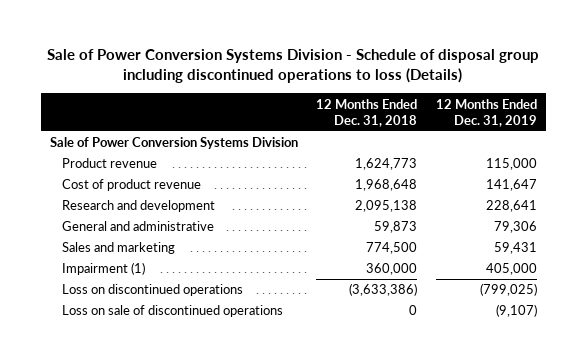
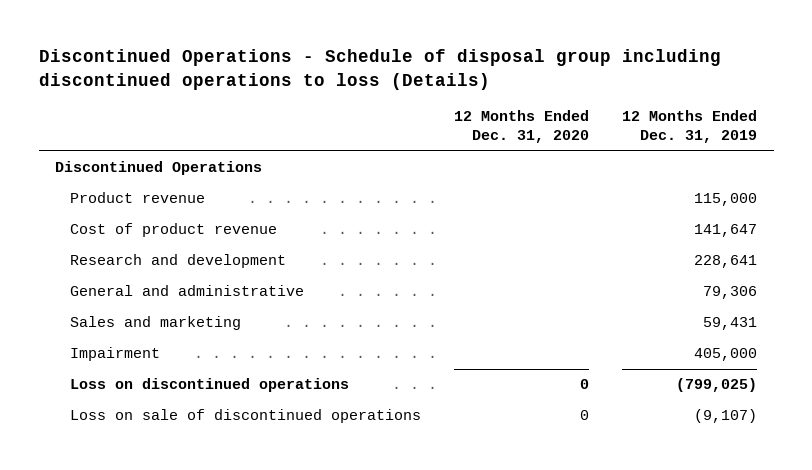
- Sale of Power Conversion Systems Division - Schedule of disposal group including discontinued operations to loss (Details)
+ Discontinued Operations - Schedule of disposal group including discontinued operations to loss (Details)
- | 12 Months Ended Dec. 31, 2018 | 12 Months Ended Dec. 31, 2019
+ | 12 Months Ended Dec. 31, 2020 | 12 Months Ended Dec. 31, 2019
- Sale of Power Conversion Systems Division
+ Discontinued Operations
- Impairment (1) | 360,000 | 405,000
+ Impairment | | 405,000

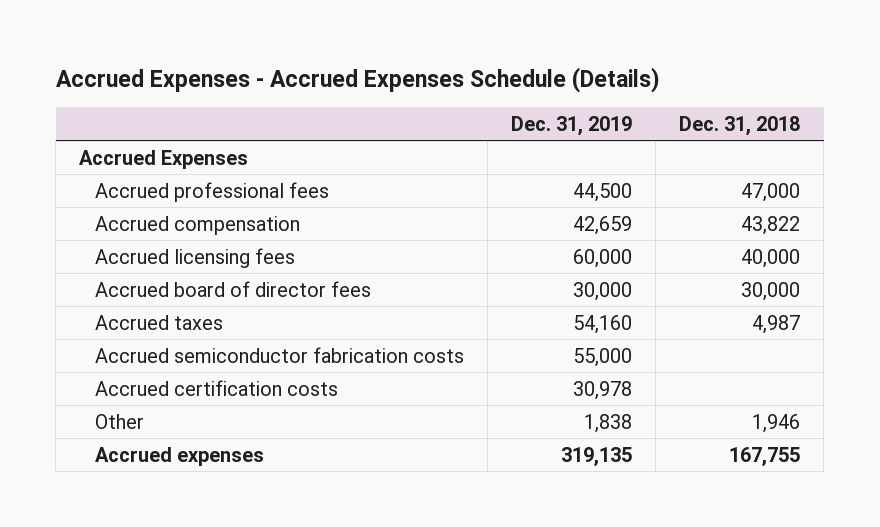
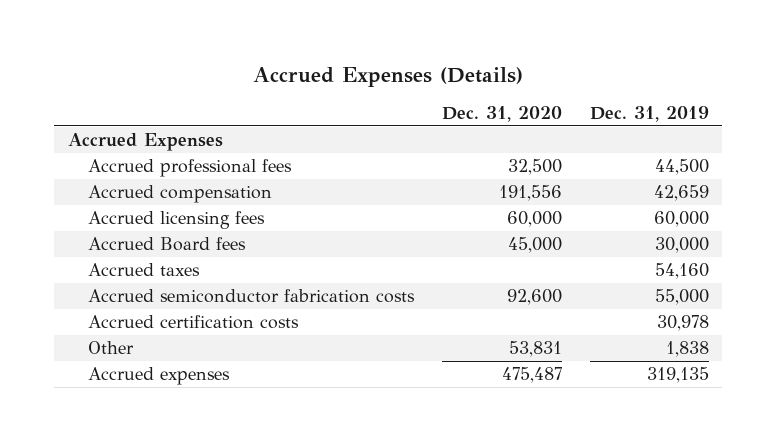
- Accrued Expenses - Accrued Expenses Schedule (Details)
+ Accrued Expenses (Details)
- | Dec. 31, 2019 | Dec. 31, 2018
+ | Dec. 31, 2020 | Dec. 31, 2019
- Accrued board of director fees | 30,000 | 30,000
+ Accrued Board fees | 45,000 | 30,000

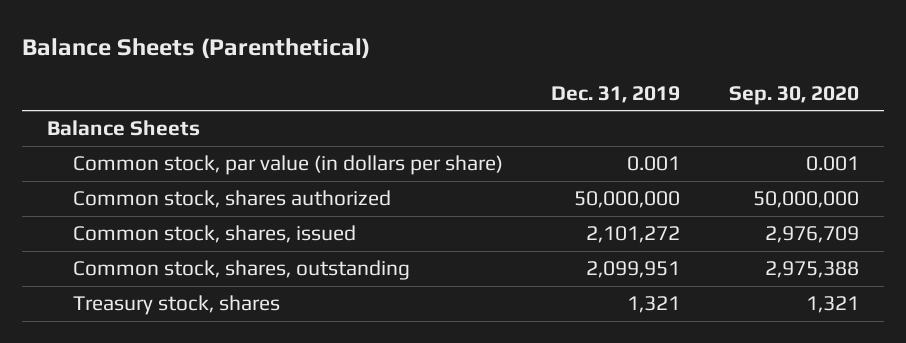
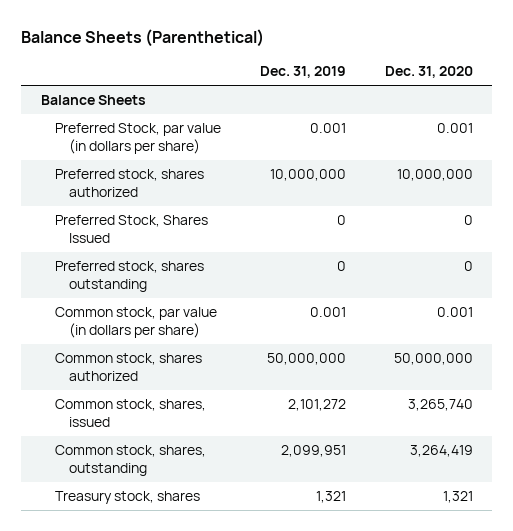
- | Dec. 31, 2019 | Sep. 30, 2020
+ | Dec. 31, 2019 | Dec. 31, 2020
+ Preferred Stock, par value (in dollars per share) | 0.001 | 0.001
+ Preferred stock, shares authorized | 10,000,000 | 10,000,000
+ Preferred Stock, Shares Issued | 0 | 0
+ Preferred stock, shares outstanding | 0 | 0

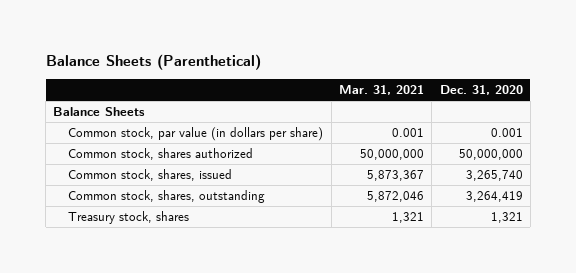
- | Dec. 31, 2019 | Dec. 31, 2020
+ | Mar. 31, 2021 | Dec. 31, 2020
- Preferred Stock, par value (in dollars per share) | 0.001 | 0.001
- Preferred stock, shares authorized | 10,000,000 | 10,000,000
- Preferred Stock, Shares Issued | 0 | 0
- Preferred stock, shares outstanding | 0 | 0

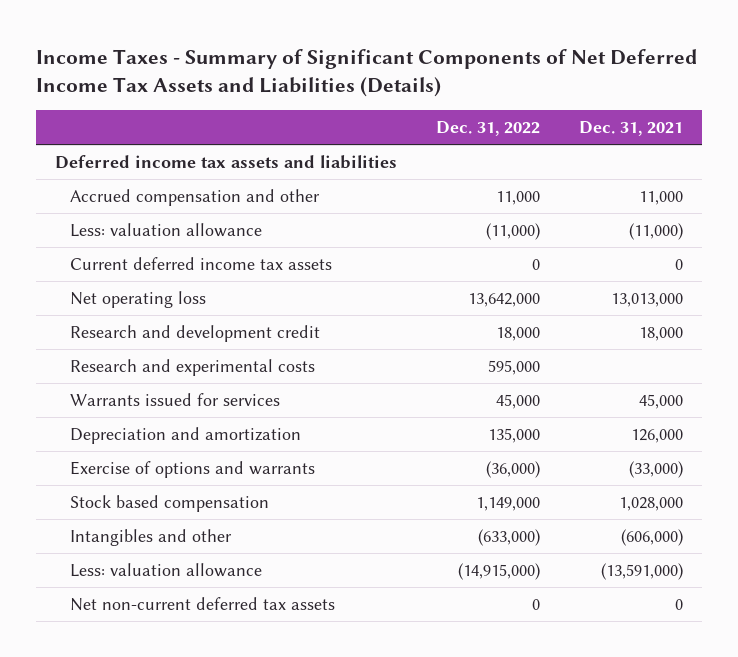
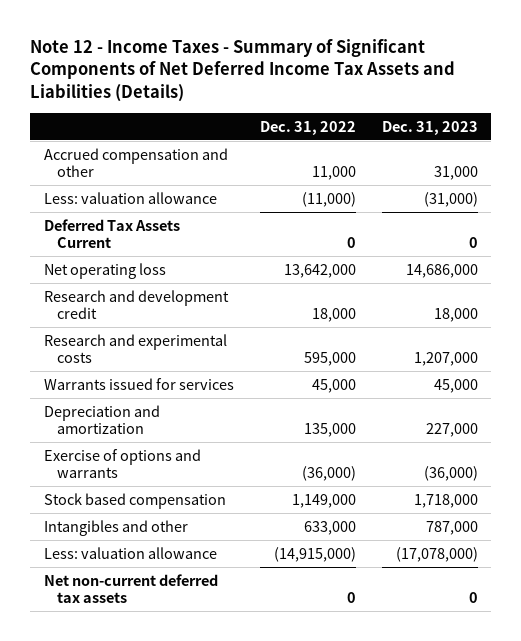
- Income Taxes - Summary of Significant Components of Net Deferred Income Tax Assets and Liabilities (Details)
+ Note 12 - Income Taxes - Summary of Significant Components of Net Deferred Income Tax Assets and Liabilities (Details)
- | Dec. 31, 2022 | Dec. 31, 2021
+ | Dec. 31, 2022 | Dec. 31, 2023
- Deferred income tax assets and liabilities
- Current deferred income tax assets | 0 | 0
+ Deferred Tax Assets Current | 0 | 0
- Intangibles and other | (633,000) | (606,000)
+ Intangibles and other | 633,000 | 787,000

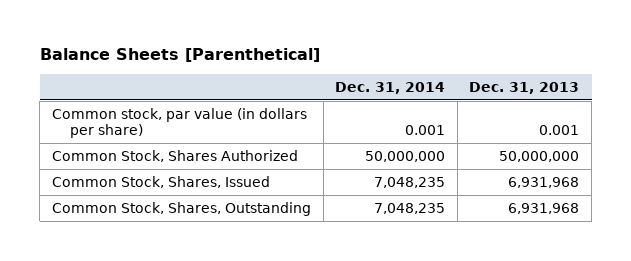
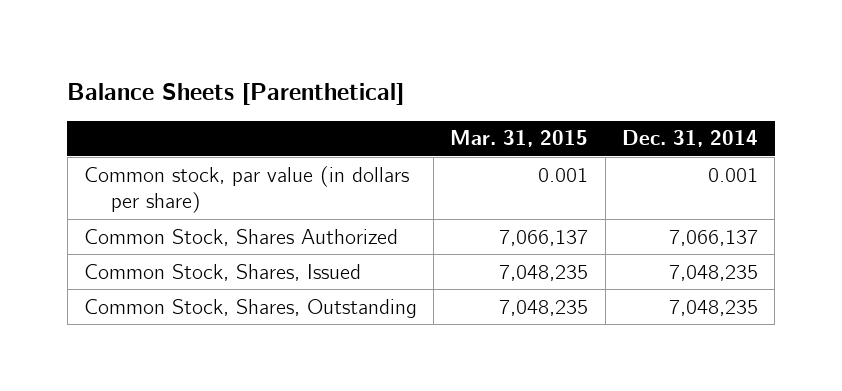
- | Dec. 31, 2014 | Dec. 31, 2013
+ | Mar. 31, 2015 | Dec. 31, 2014
- Common Stock, Shares Authorized | 50,000,000 | 50,000,000
+ Common Stock, Shares Authorized | 7,066,137 | 7,066,137

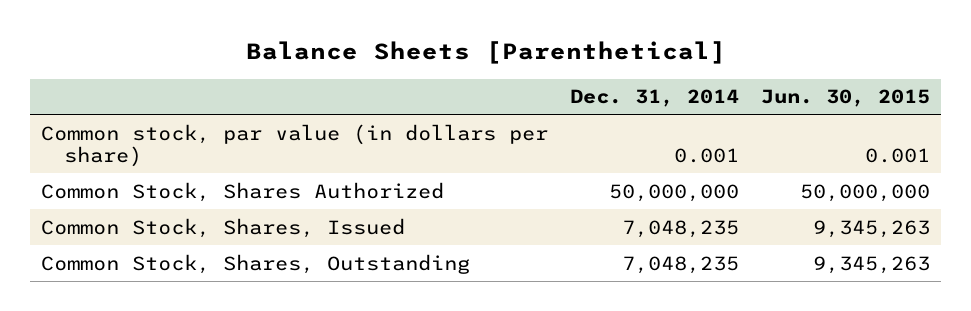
- | Mar. 31, 2015 | Dec. 31, 2014
+ | Dec. 31, 2014 | Jun. 30, 2015
- Common Stock, Shares Authorized | 7,066,137 | 7,066,137
+ Common Stock, Shares Authorized | 50,000,000 | 50,000,000

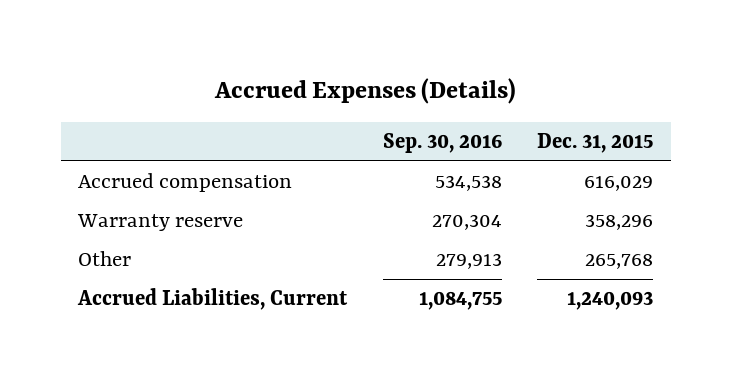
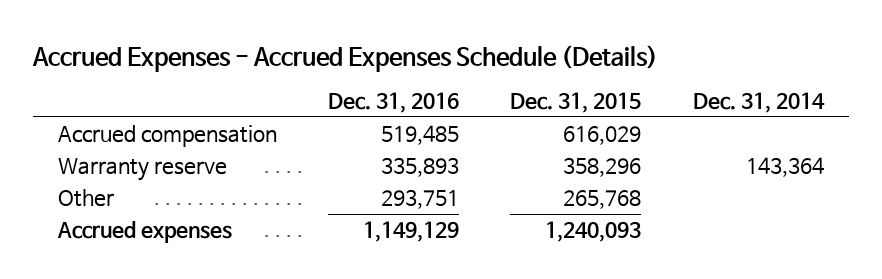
- Accrued Expenses (Details)
+ Accrued Expenses - Accrued Expenses Schedule (Details)
- | Sep. 30, 2016 | Dec. 31, 2015
+ | Dec. 31, 2016 | Dec. 31, 2015 | Dec. 31, 2014
- Accrued Liabilities, Current | 1,084,755 | 1,240,093
+ Accrued expenses | 1,149,129 | 1,240,093 |

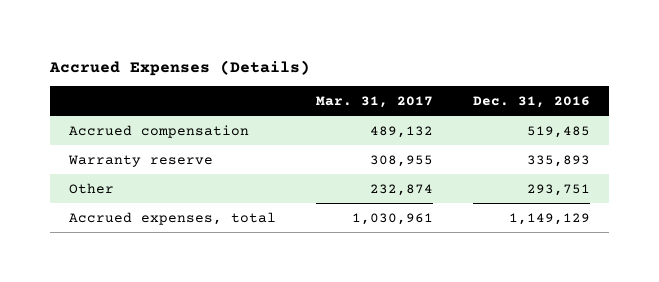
- Accrued Expenses - Accrued Expenses Schedule (Details)
+ Accrued Expenses (Details)
- | Dec. 31, 2016 | Dec. 31, 2015 | Dec. 31, 2014
+ | Mar. 31, 2017 | Dec. 31, 2016
- Accrued expenses | 1,149,129 | 1,240,093 |
+ Accrued expenses, total | 1,030,961 | 1,149,129

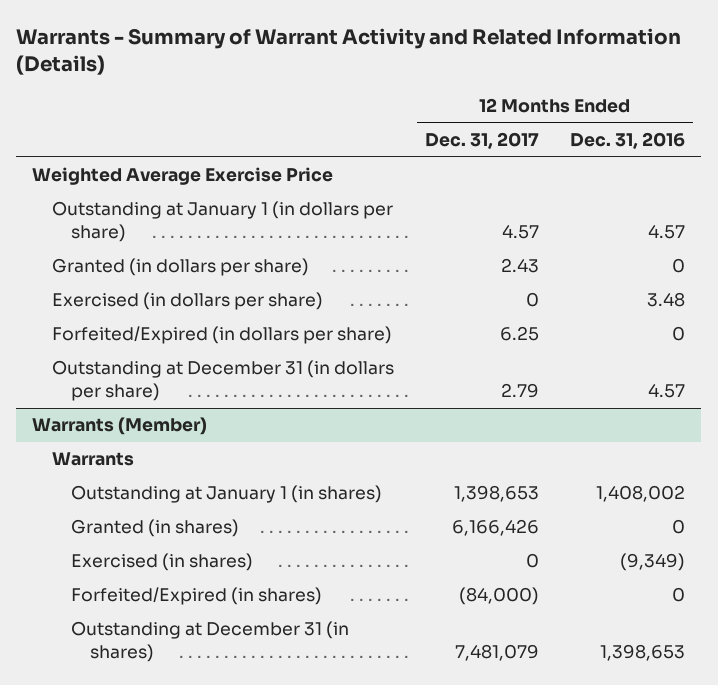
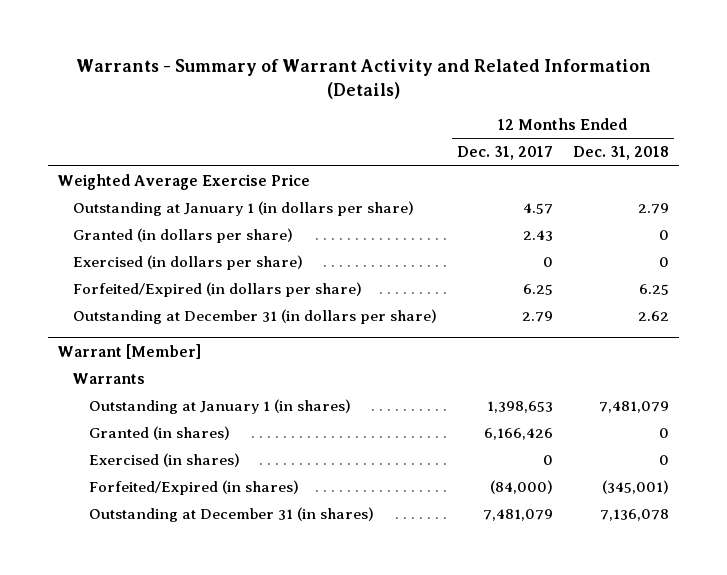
- | 12 Months Ended Dec. 31, 2017 | 12 Months Ended Dec. 31, 2016
+ | 12 Months Ended Dec. 31, 2017 | 12 Months Ended Dec. 31, 2018
- Warrants (Member)
+ Warrant [Member]

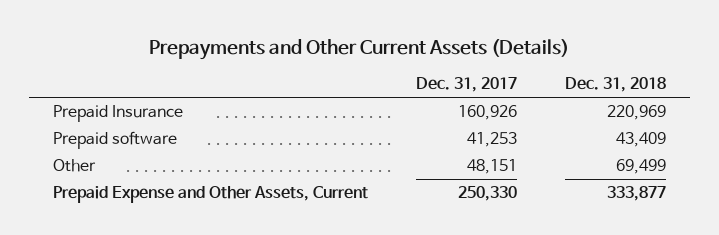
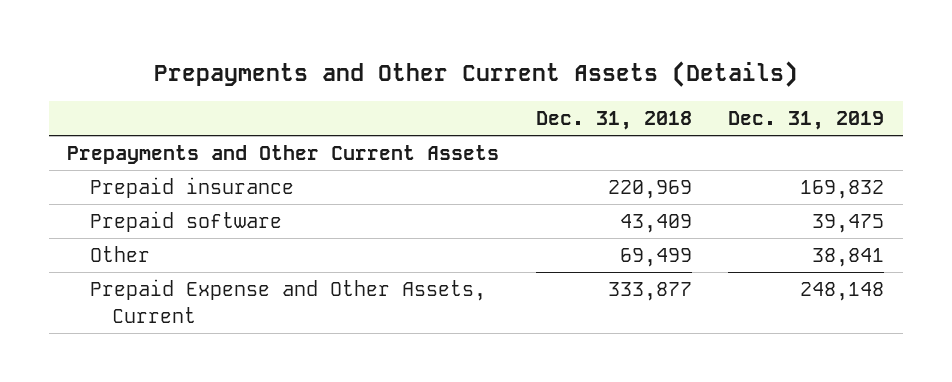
- | Dec. 31, 2017 | Dec. 31, 2018
+ | Dec. 31, 2018 | Dec. 31, 2019
- Prepaid Insurance | 160,926 | 220,969
+ Prepayments and Other Current Assets
+ Prepaid insurance | 220,969 | 169,832

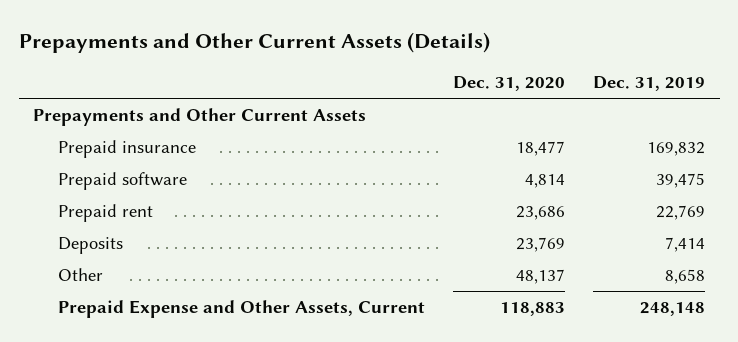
- | Dec. 31, 2018 | Dec. 31, 2019
+ | Dec. 31, 2020 | Dec. 31, 2019
- Other | 69,499 | 38,841
+ Prepaid rent | 23,686 | 22,769
+ Deposits | 23,769 | 7,414
+ Other | 48,137 | 8,658

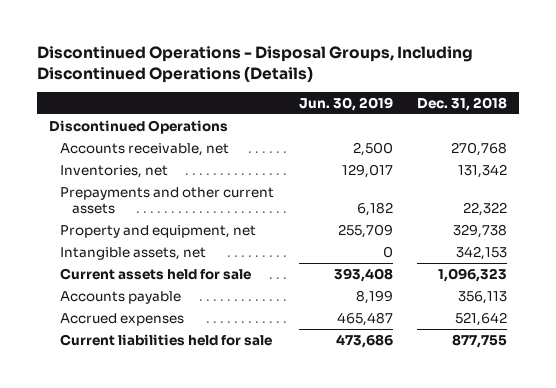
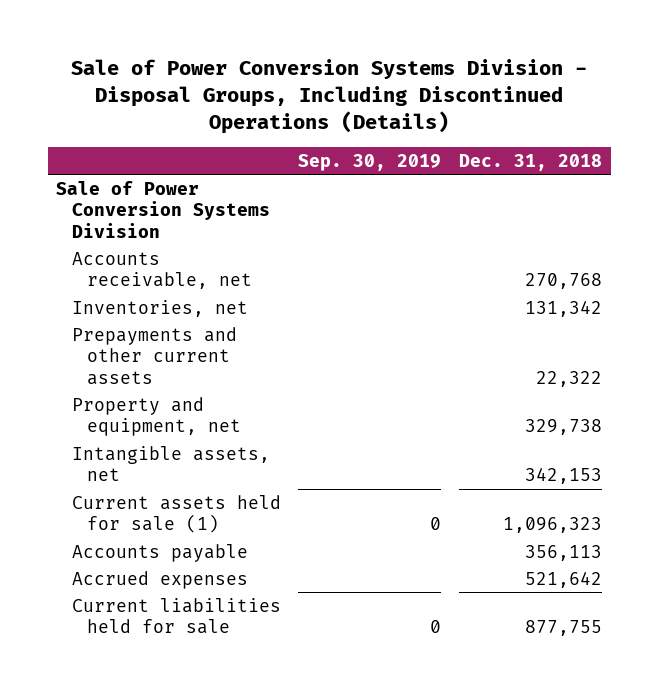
- Discontinued Operations - Disposal Groups, Including Discontinued Operations (Details)
+ Sale of Power Conversion Systems Division - Disposal Groups, Including Discontinued Operations (Details)
- | Jun. 30, 2019 | Dec. 31, 2018
+ | Sep. 30, 2019 | Dec. 31, 2018
- Discontinued Operations
+ Sale of Power Conversion Systems Division
- Current assets held for sale | 393,408 | 1,096,323
+ Current assets held for sale (1) | 0 | 1,096,323

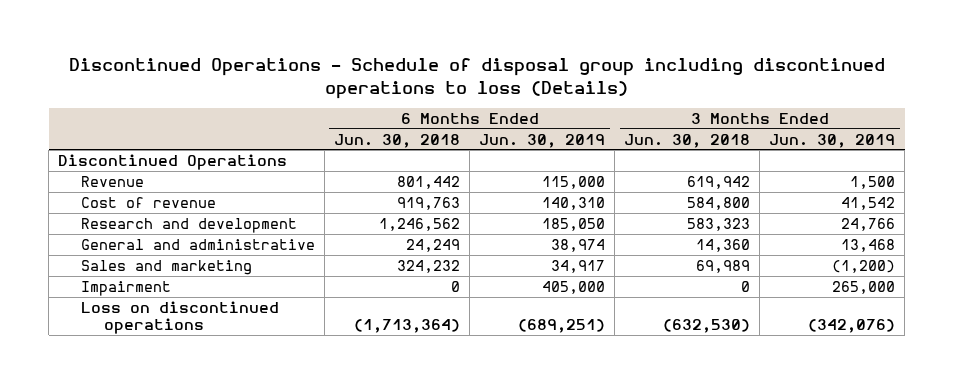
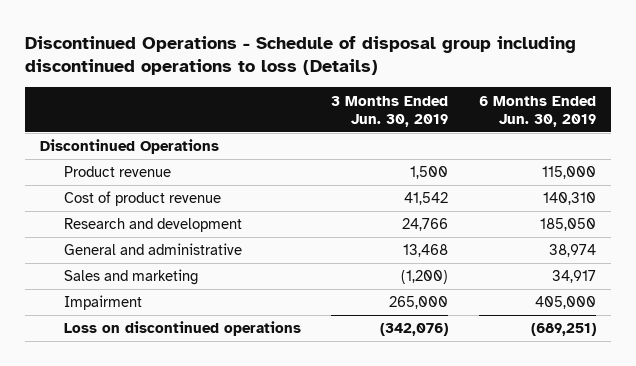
- | 6 Months Ended Jun. 30, 2018 | 6 Months Ended Jun. 30, 2019 | 3 Months Ended Jun. 30, 2018 | 3 Months Ended Jun. 30, 2019
+ | 3 Months Ended Jun. 30, 2019 | 6 Months Ended Jun. 30, 2019
- Revenue | 801,442 | 115,000 | 619,942 | 1,500
- Cost of revenue | 919,763 | 140,310 | 584,800 | 41,542
+ Product revenue | 1,500 | 115,000
+ Cost of product revenue | 41,542 | 140,310

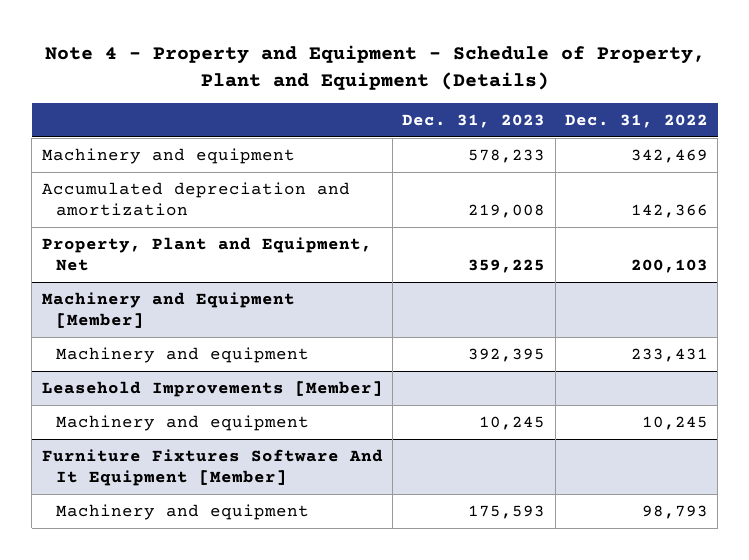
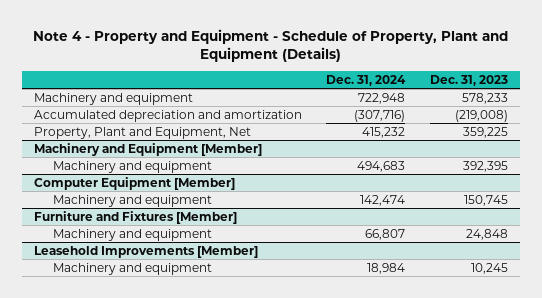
- | Dec. 31, 2023 | Dec. 31, 2022
+ | Dec. 31, 2024 | Dec. 31, 2023
- Accumulated depreciation and amortization | 219,008 | 142,366
+ Accumulated depreciation and amortization | (307,716) | (219,008)
+ Computer Equipment [Member]
+ Machinery and equipment | 142,474 | 150,745
+ Furniture and Fixtures [Member]
+ Machinery and equipment | 66,807 | 24,848
- Furniture Fixtures Software And It Equipment [Member]
- Machinery and equipment | 175,593 | 98,793

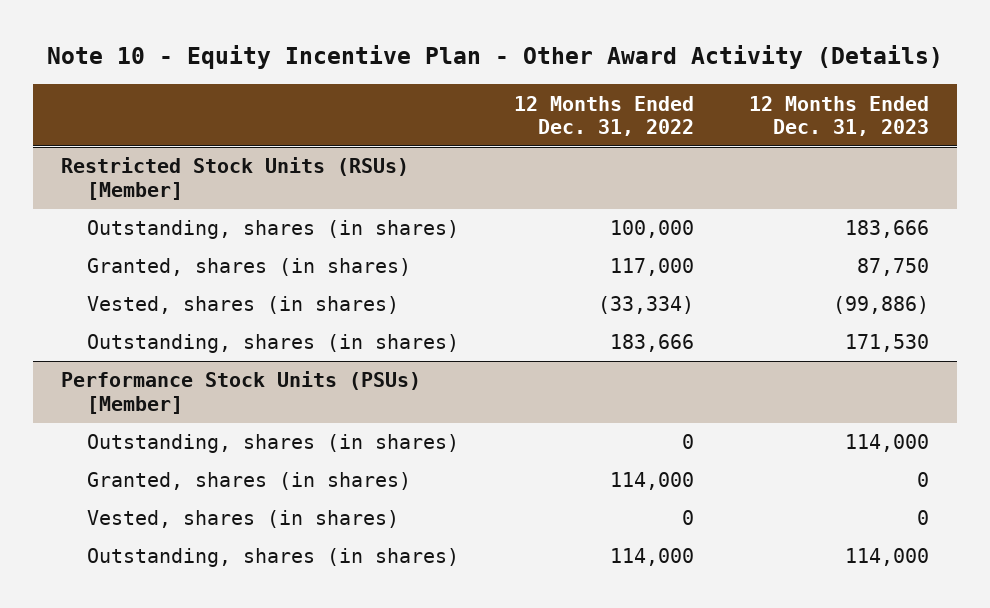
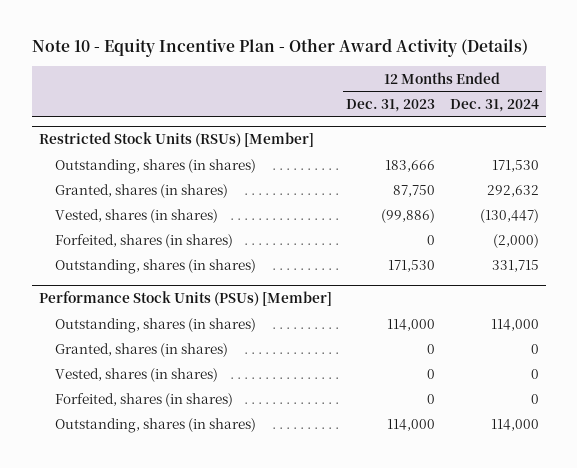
- | 12 Months Ended Dec. 31, 2022 | 12 Months Ended Dec. 31, 2023
+ | 12 Months Ended Dec. 31, 2023 | 12 Months Ended Dec. 31, 2024
@ Restricted Stock Units (RSUs) [Member]
+ Forfeited, shares (in shares) | 0 | (2,000)
@ Performance Stock Units (PSUs) [Member]
+ Forfeited, shares (in shares) | 0 | 0

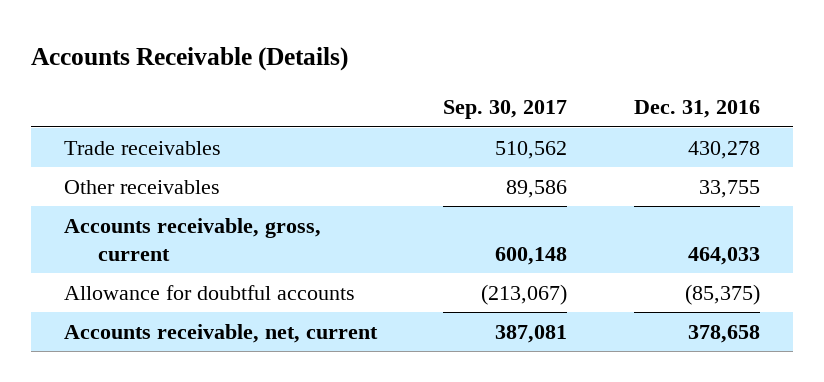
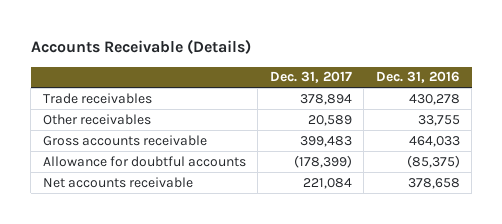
- | Sep. 30, 2017 | Dec. 31, 2016
+ | Dec. 31, 2017 | Dec. 31, 2016
- Accounts receivable, gross, current | 600,148 | 464,033
+ Gross accounts receivable | 399,483 | 464,033
- Accounts receivable, net, current | 387,081 | 378,658
+ Net accounts receivable | 221,084 | 378,658

